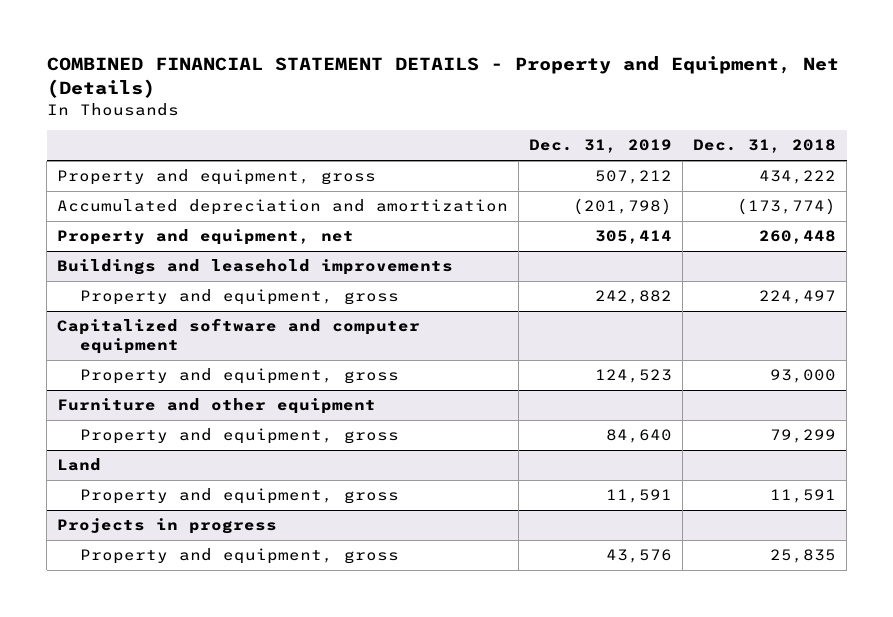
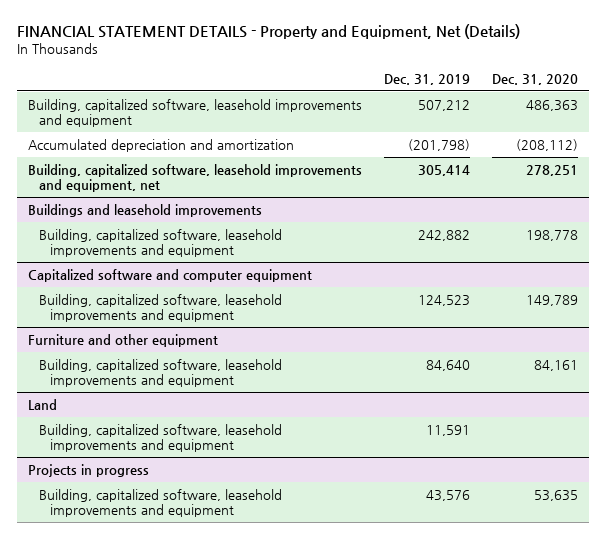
- COMBINED FINANCIAL STATEMENT DETAILS - Property and Equipment, Net (Details)
+ FINANCIAL STATEMENT DETAILS - Property and Equipment, Net (Details)
- | Dec. 31, 2019 | Dec. 31, 2018
+ | Dec. 31, 2019 | Dec. 31, 2020
- Property and equipment, gross | 507,212 | 434,222
+ Building, capitalized software, leasehold improvements and equipment | 507,212 | 486,363
- Property and equipment, net | 305,414 | 260,448
+ Building, capitalized software, leasehold improvements and equipment, net | 305,414 | 278,251
@ Buildings and leasehold improvements
- Property and equipment, gross | 242,882 | 224,497
+ Building, capitalized software, leasehold improvements and equipment | 242,882 | 198,778
@ Capitalized software and computer equipment
- Property and equipment, gross | 124,523 | 93,000
+ Building, capitalized software, leasehold improvements and equipment | 124,523 | 149,789
@ Furniture and other equipment
- Property and equipment, gross | 84,640 | 79,299
+ Building, capitalized software, leasehold improvements and equipment | 84,640 | 84,161
@ Land
- Property and equipment, gross | 11,591 | 11,591
+ Building, capitalized software, leasehold improvements and equipment | 11,591 |
@ Projects in progress
- Property and equipment, gross | 43,576 | 25,835
+ Building, capitalized software, leasehold improvements and equipment | 43,576 | 53,635

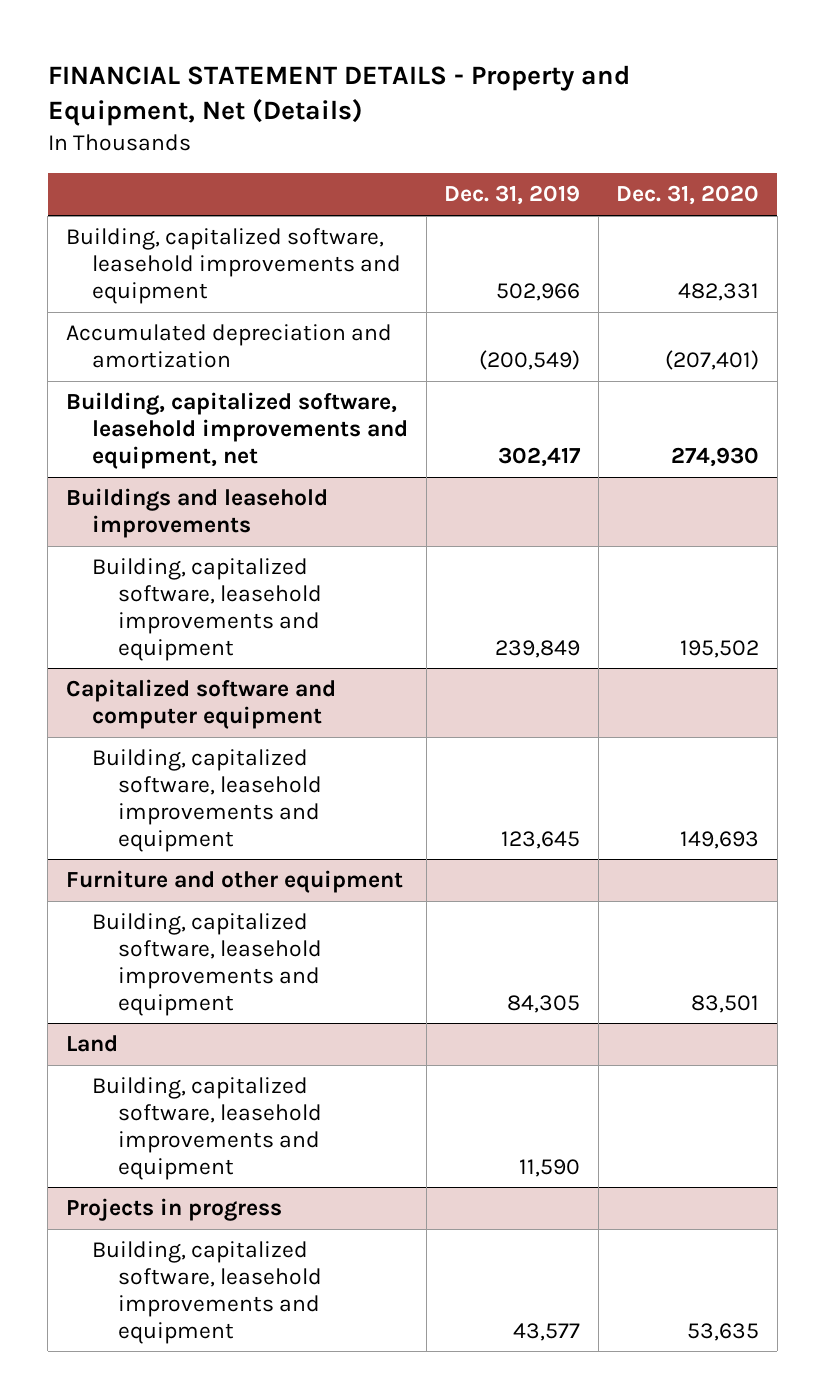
- Building, capitalized software, leasehold improvements and equipment | 507,212 | 486,363
- Accumulated depreciation and amortization | (201,798) | (208,112)
- Building, capitalized software, leasehold improvements and equipment, net | 305,414 | 278,251
+ Building, capitalized software, leasehold improvements and equipment | 502,966 | 482,331
+ Accumulated depreciation and amortization | (200,549) | (207,401)
+ Building, capitalized software, leasehold improvements and equipment, net | 302,417 | 274,930
@ Buildings and leasehold improvements
- Building, capitalized software, leasehold improvements and equipment | 242,882 | 198,778
+ Building, capitalized software, leasehold improvements and equipment | 239,849 | 195,502
@ Capitalized software and computer equipment
- Building, capitalized software, leasehold improvements and equipment | 124,523 | 149,789
+ Building, capitalized software, leasehold improvements and equipment | 123,645 | 149,693
@ Furniture and other equipment
- Building, capitalized software, leasehold improvements and equipment | 84,640 | 84,161
+ Building, capitalized software, leasehold improvements and equipment | 84,305 | 83,501
@ Land
- Building, capitalized software, leasehold improvements and equipment | 11,591 |
+ Building, capitalized software, leasehold improvements and equipment | 11,590 |
@ Projects in progress
- Building, capitalized software, leasehold improvements and equipment | 43,576 | 53,635
+ Building, capitalized software, leasehold improvements and equipment | 43,577 | 53,635

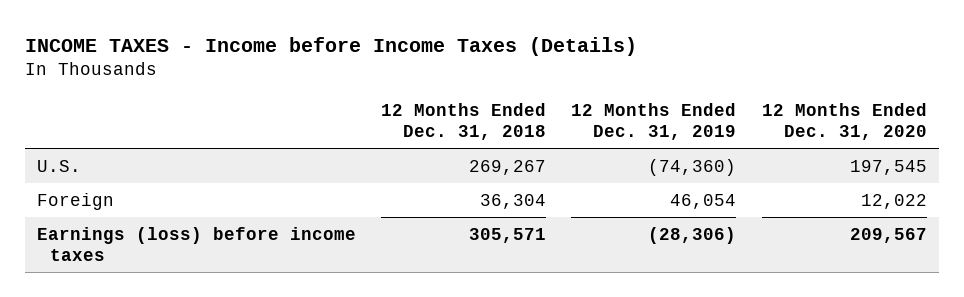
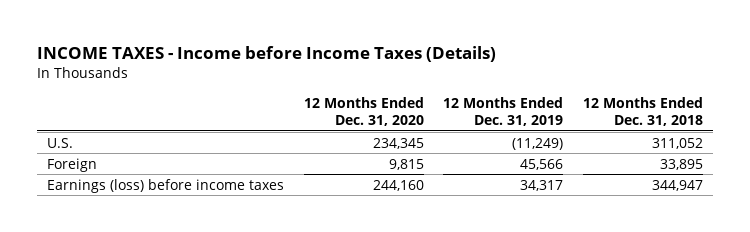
- | 12 Months Ended Dec. 31, 2018 | 12 Months Ended Dec. 31, 2019 | 12 Months Ended Dec. 31, 2020
+ | 12 Months Ended Dec. 31, 2020 | 12 Months Ended Dec. 31, 2019 | 12 Months Ended Dec. 31, 2018
- U.S. | 269,267 | (74,360) | 197,545
- Foreign | 36,304 | 46,054 | 12,022
- Earnings (loss) before income taxes | 305,571 | (28,306) | 209,567
+ U.S. | 234,345 | (11,249) | 311,052
+ Foreign | 9,815 | 45,566 | 33,895
+ Earnings (loss) before income taxes | 244,160 | 34,317 | 344,947

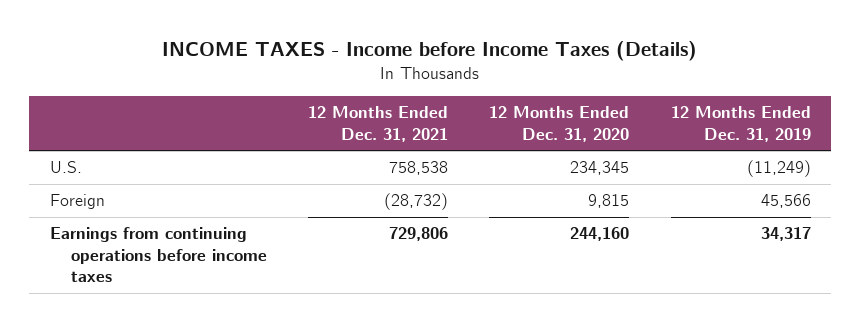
- | 12 Months Ended Dec. 31, 2020 | 12 Months Ended Dec. 31, 2019 | 12 Months Ended Dec. 31, 2018
+ | 12 Months Ended Dec. 31, 2021 | 12 Months Ended Dec. 31, 2020 | 12 Months Ended Dec. 31, 2019
- Earnings (loss) before income taxes | 244,160 | 34,317 | 344,947
+ Earnings from continuing operations before income taxes | 729,806 | 244,160 | 34,317

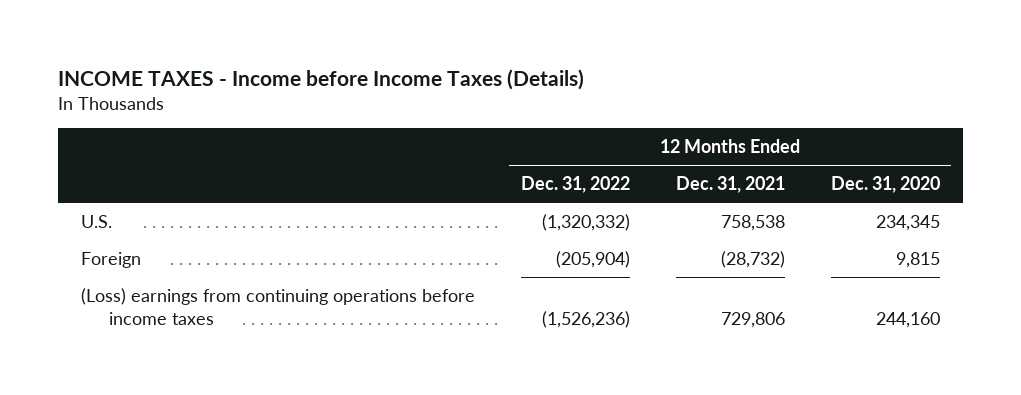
- | 12 Months Ended Dec. 31, 2021 | 12 Months Ended Dec. 31, 2020 | 12 Months Ended Dec. 31, 2019
+ | 12 Months Ended Dec. 31, 2022 | 12 Months Ended Dec. 31, 2021 | 12 Months Ended Dec. 31, 2020
- Earnings from continuing operations before income taxes | 729,806 | 244,160 | 34,317
+ (Loss) earnings from continuing operations before income taxes | (1,526,236) | 729,806 | 244,160

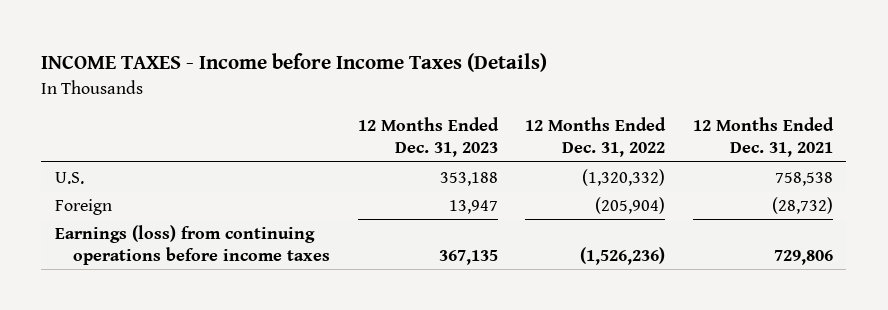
- | 12 Months Ended Dec. 31, 2022 | 12 Months Ended Dec. 31, 2021 | 12 Months Ended Dec. 31, 2020
+ | 12 Months Ended Dec. 31, 2023 | 12 Months Ended Dec. 31, 2022 | 12 Months Ended Dec. 31, 2021
- (Loss) earnings from continuing operations before income taxes | (1,526,236) | 729,806 | 244,160
+ Earnings (loss) from continuing operations before income taxes | 367,135 | (1,526,236) | 729,806

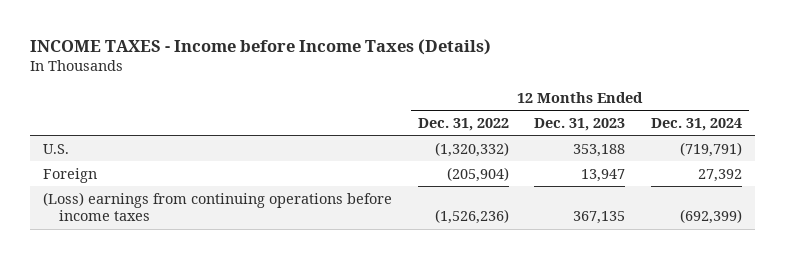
- | 12 Months Ended Dec. 31, 2023 | 12 Months Ended Dec. 31, 2022 | 12 Months Ended Dec. 31, 2021
+ | 12 Months Ended Dec. 31, 2022 | 12 Months Ended Dec. 31, 2023 | 12 Months Ended Dec. 31, 2024
- Earnings (loss) from continuing operations before income taxes | 367,135 | (1,526,236) | 729,806
+ (Loss) earnings from continuing operations before income taxes | (1,526,236) | 367,135 | (692,399)

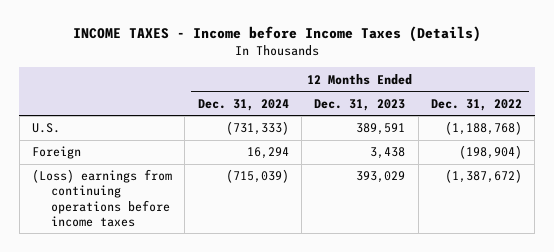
- | 12 Months Ended Dec. 31, 2022 | 12 Months Ended Dec. 31, 2023 | 12 Months Ended Dec. 31, 2024
+ | 12 Months Ended Dec. 31, 2024 | 12 Months Ended Dec. 31, 2023 | 12 Months Ended Dec. 31, 2022
- U.S. | (1,320,332) | 353,188 | (719,791)
- Foreign | (205,904) | 13,947 | 27,392
- (Loss) earnings from continuing operations before income taxes | (1,526,236) | 367,135 | (692,399)
+ U.S. | (731,333) | 389,591 | (1,188,768)
+ Foreign | 16,294 | 3,438 | (198,904)
+ (Loss) earnings from continuing operations before income taxes | (715,039) | 393,029 | (1,387,672)

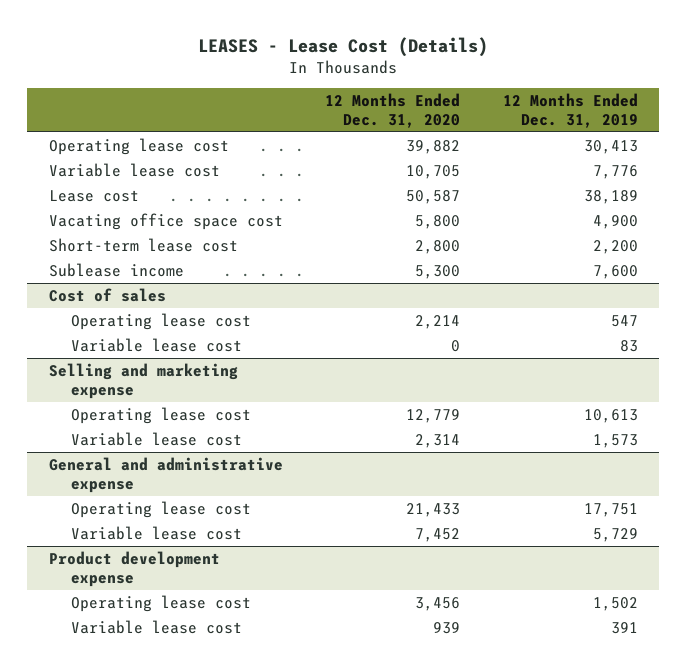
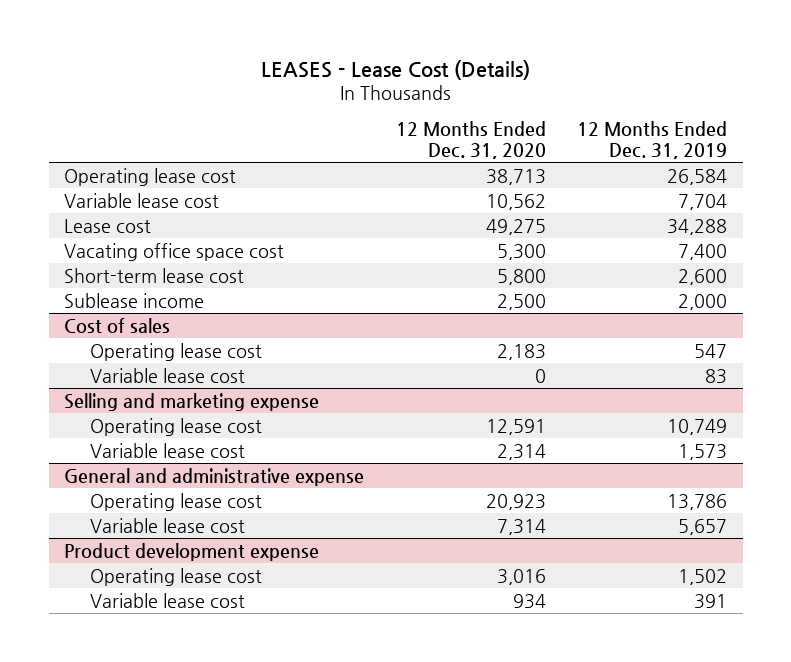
- Operating lease cost | 39,882 | 30,413
- Variable lease cost | 10,705 | 7,776
- Lease cost | 50,587 | 38,189
- Vacating office space cost | 5,800 | 4,900
- Short-term lease cost | 2,800 | 2,200
- Sublease income | 5,300 | 7,600
+ Operating lease cost | 38,713 | 26,584
+ Variable lease cost | 10,562 | 7,704
+ Lease cost | 49,275 | 34,288
+ Vacating office space cost | 5,300 | 7,400
+ Short-term lease cost | 5,800 | 2,600
+ Sublease income | 2,500 | 2,000
@ Cost of sales
- Operating lease cost | 2,214 | 547
+ Operating lease cost | 2,183 | 547
@ Selling and marketing expense
- Operating lease cost | 12,779 | 10,613
+ Operating lease cost | 12,591 | 10,749
@ General and administrative expense
- Operating lease cost | 21,433 | 17,751
- Variable lease cost | 7,452 | 5,729
+ Operating lease cost | 20,923 | 13,786
+ Variable lease cost | 7,314 | 5,657
@ Product development expense
- Operating lease cost | 3,456 | 1,502
- Variable lease cost | 939 | 391
+ Operating lease cost | 3,016 | 1,502
+ Variable lease cost | 934 | 391

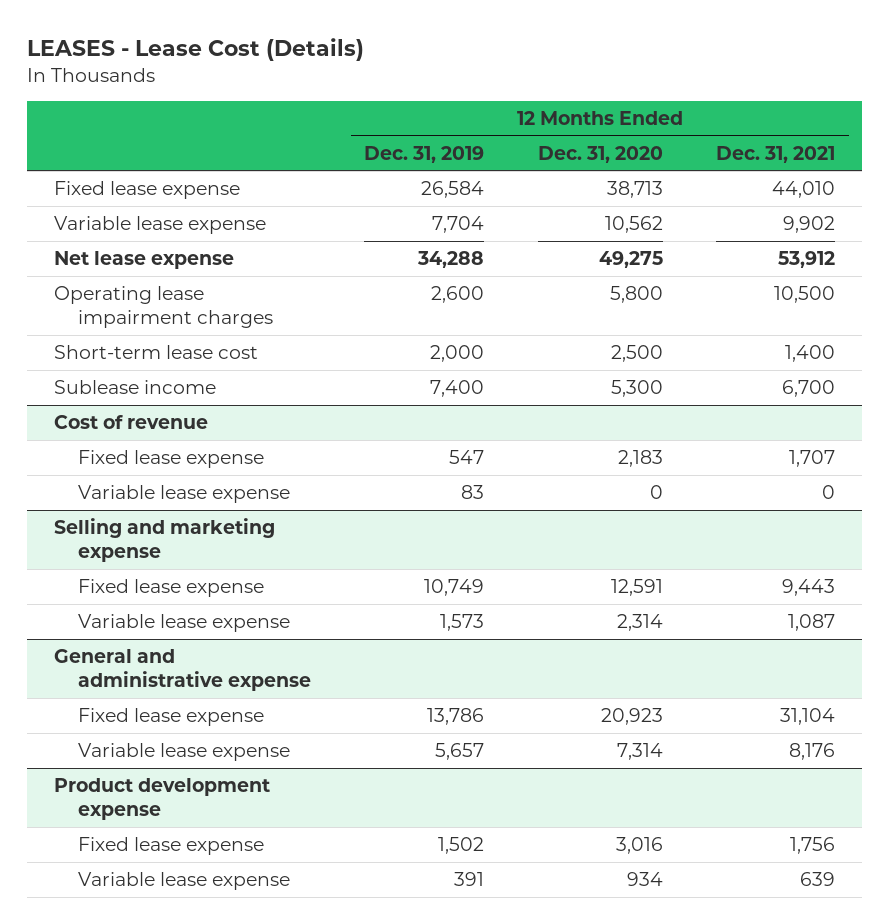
- | 12 Months Ended Dec. 31, 2020 | 12 Months Ended Dec. 31, 2019
+ | 12 Months Ended Dec. 31, 2019 | 12 Months Ended Dec. 31, 2020 | 12 Months Ended Dec. 31, 2021
- Operating lease cost | 38,713 | 26,584
- Variable lease cost | 10,562 | 7,704
- Lease cost | 49,275 | 34,288
- Vacating office space cost | 5,300 | 7,400
- Short-term lease cost | 5,800 | 2,600
- Sublease income | 2,500 | 2,000
- Cost of sales
- Operating lease cost | 2,183 | 547
- Variable lease cost | 0 | 83
+ Fixed lease expense | 26,584 | 38,713 | 44,010
+ Variable lease expense | 7,704 | 10,562 | 9,902
+ Net lease expense | 34,288 | 49,275 | 53,912
+ Operating lease impairment charges | 2,600 | 5,800 | 10,500
+ Short-term lease cost | 2,000 | 2,500 | 1,400
+ Sublease income | 7,400 | 5,300 | 6,700
+ Cost of revenue
+ Fixed lease expense | 547 | 2,183 | 1,707
+ Variable lease expense | 83 | 0 | 0
@ Selling and marketing expense
- Operating lease cost | 12,591 | 10,749
- Variable lease cost | 2,314 | 1,573
+ Fixed lease expense | 10,749 | 12,591 | 9,443
+ Variable lease expense | 1,573 | 2,314 | 1,087
@ General and administrative expense
- Operating lease cost | 20,923 | 13,786
- Variable lease cost | 7,314 | 5,657
+ Fixed lease expense | 13,786 | 20,923 | 31,104
+ Variable lease expense | 5,657 | 7,314 | 8,176
@ Product development expense
- Operating lease cost | 3,016 | 1,502
- Variable lease cost | 934 | 391
+ Fixed lease expense | 1,502 | 3,016 | 1,756
+ Variable lease expense | 391 | 934 | 639

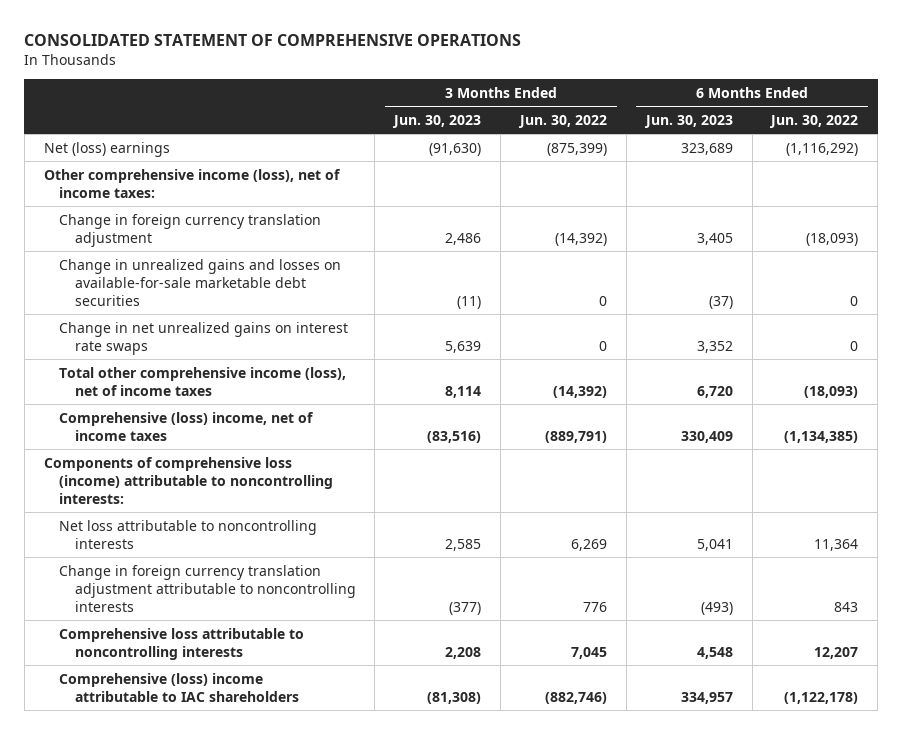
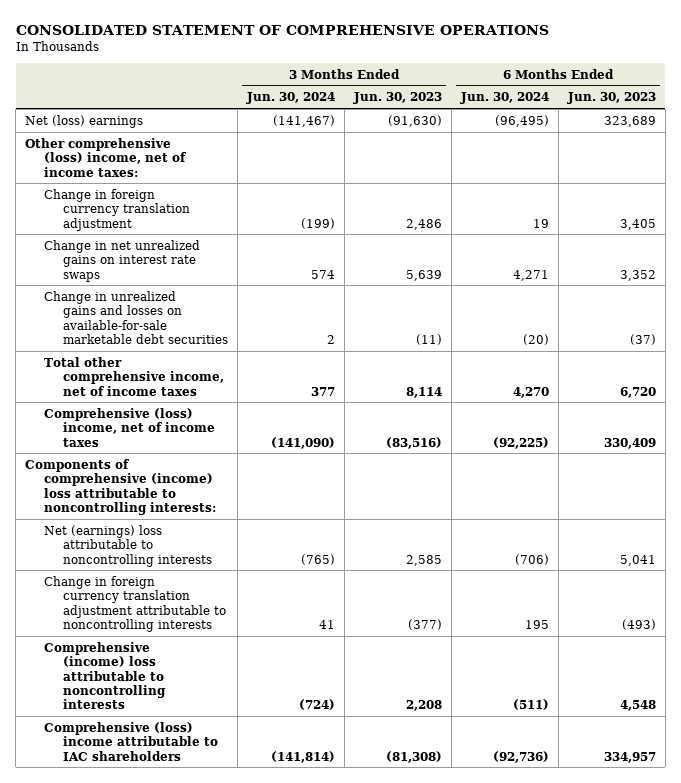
- | 3 Months Ended Jun. 30, 2023 | 3 Months Ended Jun. 30, 2022 | 6 Months Ended Jun. 30, 2023 | 6 Months Ended Jun. 30, 2022
+ | 3 Months Ended Jun. 30, 2024 | 3 Months Ended Jun. 30, 2023 | 6 Months Ended Jun. 30, 2024 | 6 Months Ended Jun. 30, 2023
- Other comprehensive income (loss), net of income taxes:
+ Other comprehensive (loss) income, net of income taxes:
- Total other comprehensive income (loss), net of income taxes | 8,114 | (14,392) | 6,720 | (18,093)
moved down: Change in unrealized gains and losses on available-for-sale marketable debt securities | 2 | (11) | (20) | (37)
+ Total other comprehensive income, net of income taxes | 377 | 8,114 | 4,270 | 6,720
- Components of comprehensive loss (income) attributable to noncontrolling interests:
- Net loss attributable to noncontrolling interests | 2,585 | 6,269 | 5,041 | 11,364
+ Components of comprehensive (income) loss attributable to noncontrolling interests:
+ Net (earnings) loss attributable to noncontrolling interests | (765) | 2,585 | (706) | 5,041
- Comprehensive loss attributable to noncontrolling interests | 2,208 | 7,045 | 4,548 | 12,207
+ Comprehensive (income) loss attributable to noncontrolling interests | (724) | 2,208 | (511) | 4,548

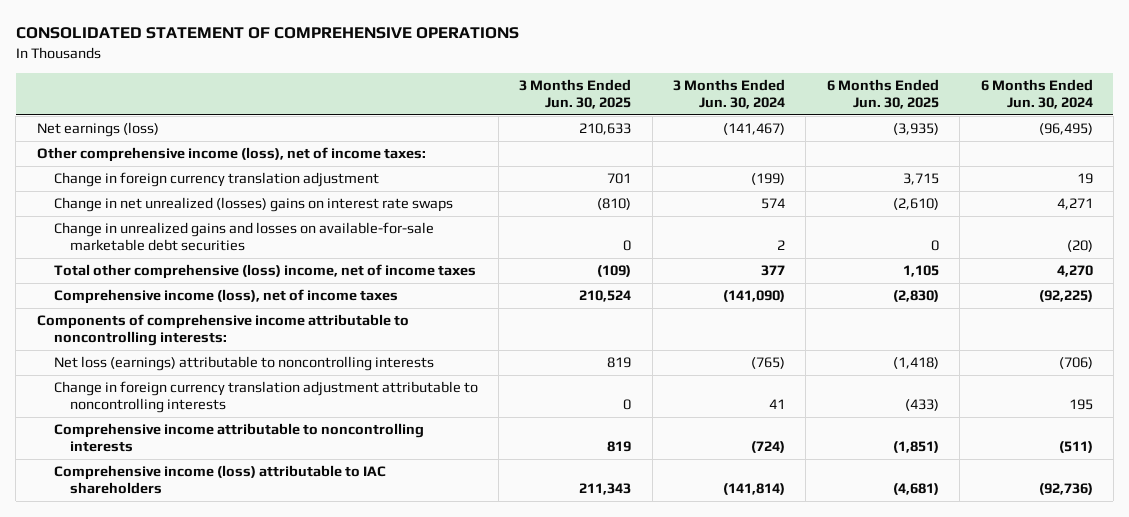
- | 3 Months Ended Jun. 30, 2024 | 3 Months Ended Jun. 30, 2023 | 6 Months Ended Jun. 30, 2024 | 6 Months Ended Jun. 30, 2023
+ | 3 Months Ended Jun. 30, 2025 | 3 Months Ended Jun. 30, 2024 | 6 Months Ended Jun. 30, 2025 | 6 Months Ended Jun. 30, 2024
- Net (loss) earnings | (141,467) | (91,630) | (96,495) | 323,689
- Other comprehensive (loss) income, net of income taxes:
+ Net earnings (loss) | 210,633 | (141,467) | (3,935) | (96,495)
+ Other comprehensive income (loss), net of income taxes:
- Change in net unrealized gains on interest rate swaps | 574 | 5,639 | 4,271 | 3,352
+ Change in net unrealized (losses) gains on interest rate swaps | (810) | 574 | (2,610) | 4,271
- Total other comprehensive income, net of income taxes | 377 | 8,114 | 4,270 | 6,720
- Comprehensive (loss) income, net of income taxes | (141,090) | (83,516) | (92,225) | 330,409
- Components of comprehensive (income) loss attributable to noncontrolling interests:
- Net (earnings) loss attributable to noncontrolling interests | (765) | 2,585 | (706) | 5,041
+ Total other comprehensive (loss) income, net of income taxes | (109) | 377 | 1,105 | 4,270
+ Comprehensive income (loss), net of income taxes | 210,524 | (141,090) | (2,830) | (92,225)
+ Components of comprehensive income attributable to noncontrolling interests:
+ Net loss (earnings) attributable to noncontrolling interests | 819 | (765) | (1,418) | (706)
- Comprehensive (income) loss attributable to noncontrolling interests | (724) | 2,208 | (511) | 4,548
- Comprehensive (loss) income attributable to IAC shareholders | (141,814) | (81,308) | (92,736) | 334,957
+ Comprehensive income attributable to noncontrolling interests | 819 | (724) | (1,851) | (511)
+ Comprehensive income (loss) attributable to IAC shareholders | 211,343 | (141,814) | (4,681) | (92,736)

